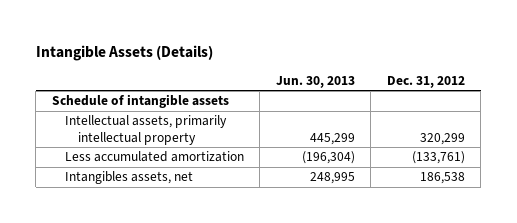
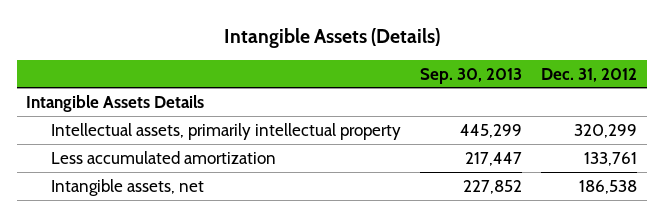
- | Jun. 30, 2013 | Dec. 31, 2012
+ | Sep. 30, 2013 | Dec. 31, 2012
- Schedule of intangible assets
+ Intangible Assets Details
- Less accumulated amortization | (196,304) | (133,761)
- Intangibles assets, net | 248,995 | 186,538
+ Less accumulated amortization | 217,447 | 133,761
+ Intangible assets, net | 227,852 | 186,538

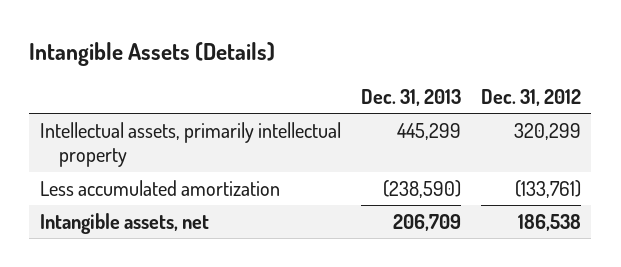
- | Sep. 30, 2013 | Dec. 31, 2012
+ | Dec. 31, 2013 | Dec. 31, 2012
- Intangible Assets Details
- Less accumulated amortization | 217,447 | 133,761
+ Less accumulated amortization | (238,590) | (133,761)

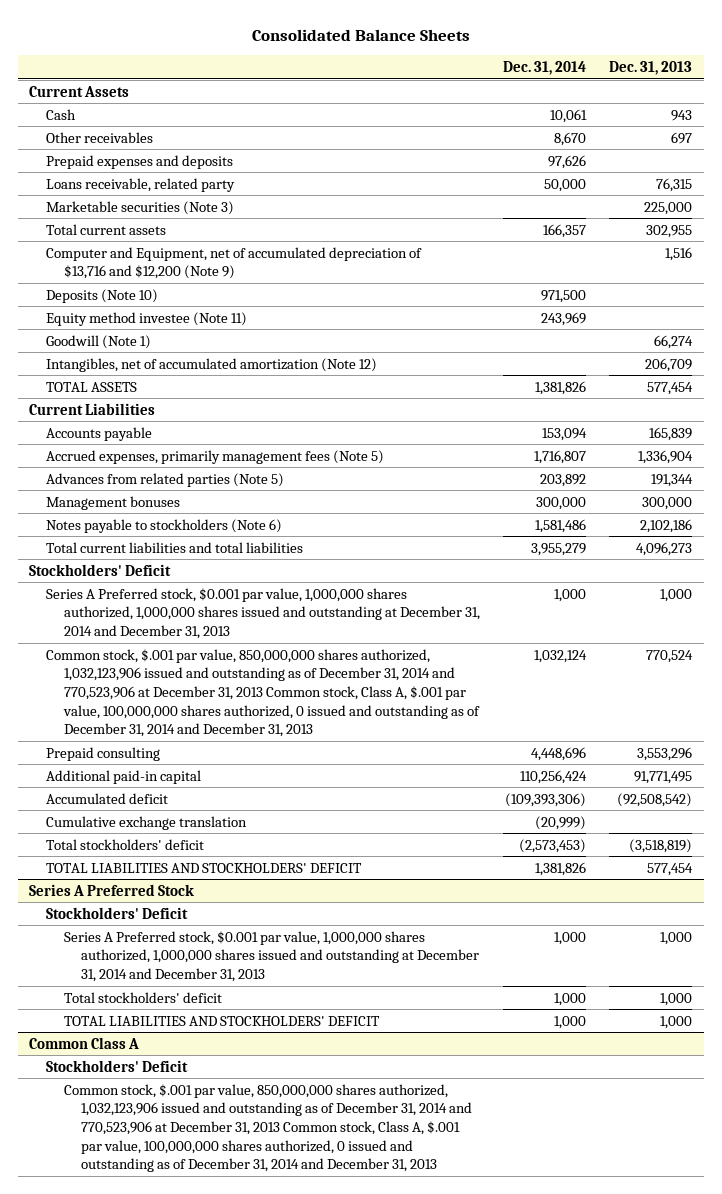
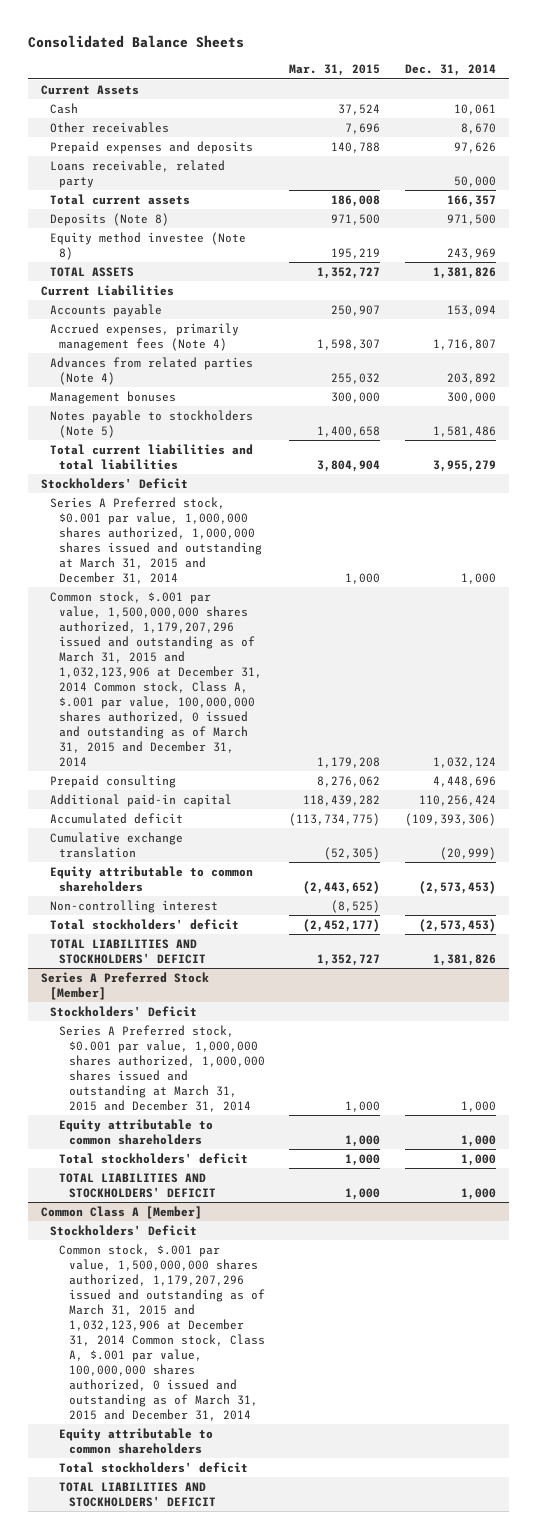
- | Dec. 31, 2014 | Dec. 31, 2013
+ | Mar. 31, 2015 | Dec. 31, 2014
- Marketable securities (Note 3) | | 225,000
- Computer and Equipment, net of accumulated depreciation of $13,716 and $12,200 (Note 9) | | 1,516
- Deposits (Note 10) | 971,500 |
- Equity method investee (Note 11) | 243,969 |
- Goodwill (Note 1) | | 66,274
- Intangibles, net of accumulated amortization (Note 12) | | 206,709
+ Deposits (Note 8) | 971,500 | 971,500
+ Equity method investee (Note 8) | 195,219 | 243,969
- Accrued expenses, primarily management fees (Note 5) | 1,716,807 | 1,336,904
- Advances from related parties (Note 5) | 203,892 | 191,344
+ Accrued expenses, primarily management fees (Note 4) | 1,598,307 | 1,716,807
+ Advances from related parties (Note 4) | 255,032 | 203,892
- Notes payable to stockholders (Note 6) | 1,581,486 | 2,102,186
+ Notes payable to stockholders (Note 5) | 1,400,658 | 1,581,486
- Series A Preferred stock, $0.001 par value, 1,000,000 shares authorized, 1,000,000 shares issued and outstanding at December 31, 2014 and December 31, 2013 | 1,000 | 1,000
- Common stock, $.001 par value, 850,000,000 shares authorized, 1,032,123,906 issued and outstanding as of December 31, 2014 and 770,523,906 at December 31, 2013 Common stock, Class A, $.001 par value, 100,000,000 shares authorized, 0 issued and outstanding as of December 31, 2014 and December 31, 2013 | 1,032,124 | 770,524
+ Series A Preferred stock, $0.001 par value, 1,000,000 shares authorized, 1,000,000 shares issued and outstanding at March 31, 2015 and December 31, 2014 | 1,000 | 1,000
+ Common stock, $.001 par value, 1,500,000,000 shares authorized, 1,179,207,296 issued and outstanding as of March 31, 2015 and 1,032,123,906 at December 31, 2014 Common stock, Class A, $.001 par value, 100,000,000 shares authorized, 0 issued and outstanding as of March 31, 2015 and December 31, 2014 | 1,179,208 | 1,032,124
+ Equity attributable to common shareholders | (2,443,652) | (2,573,453)
+ Non-controlling interest | (8,525) |
- Series A Preferred Stock
+ Series A Preferred Stock [Member]
- Series A Preferred stock, $0.001 par value, 1,000,000 shares authorized, 1,000,000 shares issued and outstanding at December 31, 2014 and December 31, 2013 | 1,000 | 1,000
+ Series A Preferred stock, $0.001 par value, 1,000,000 shares authorized, 1,000,000 shares issued and outstanding at March 31, 2015 and December 31, 2014 | 1,000 | 1,000
+ Equity attributable to common shareholders | 1,000 | 1,000
- Common Class A
+ Common Class A [Member]
- Common stock, $.001 par value, 850,000,000 shares authorized, 1,032,123,906 issued and outstanding as of December 31, 2014 and 770,523,906 at December 31, 2013 Common stock, Class A, $.001 par value, 100,000,000 shares authorized, 0 issued and outstanding as of December 31, 2014 and December 31, 2013
+ Common stock, $.001 par value, 1,500,000,000 shares authorized, 1,179,207,296 issued and outstanding as of March 31, 2015 and 1,032,123,906 at December 31, 2014 Common stock, Class A, $.001 par value, 100,000,000 shares authorized, 0 issued and outstanding as of March 31, 2015 and December 31, 2014
+ Equity attributable to common shareholders
+ Total stockholders' deficit
+ TOTAL LIABILITIES AND STOCKHOLDERS' DEFICIT

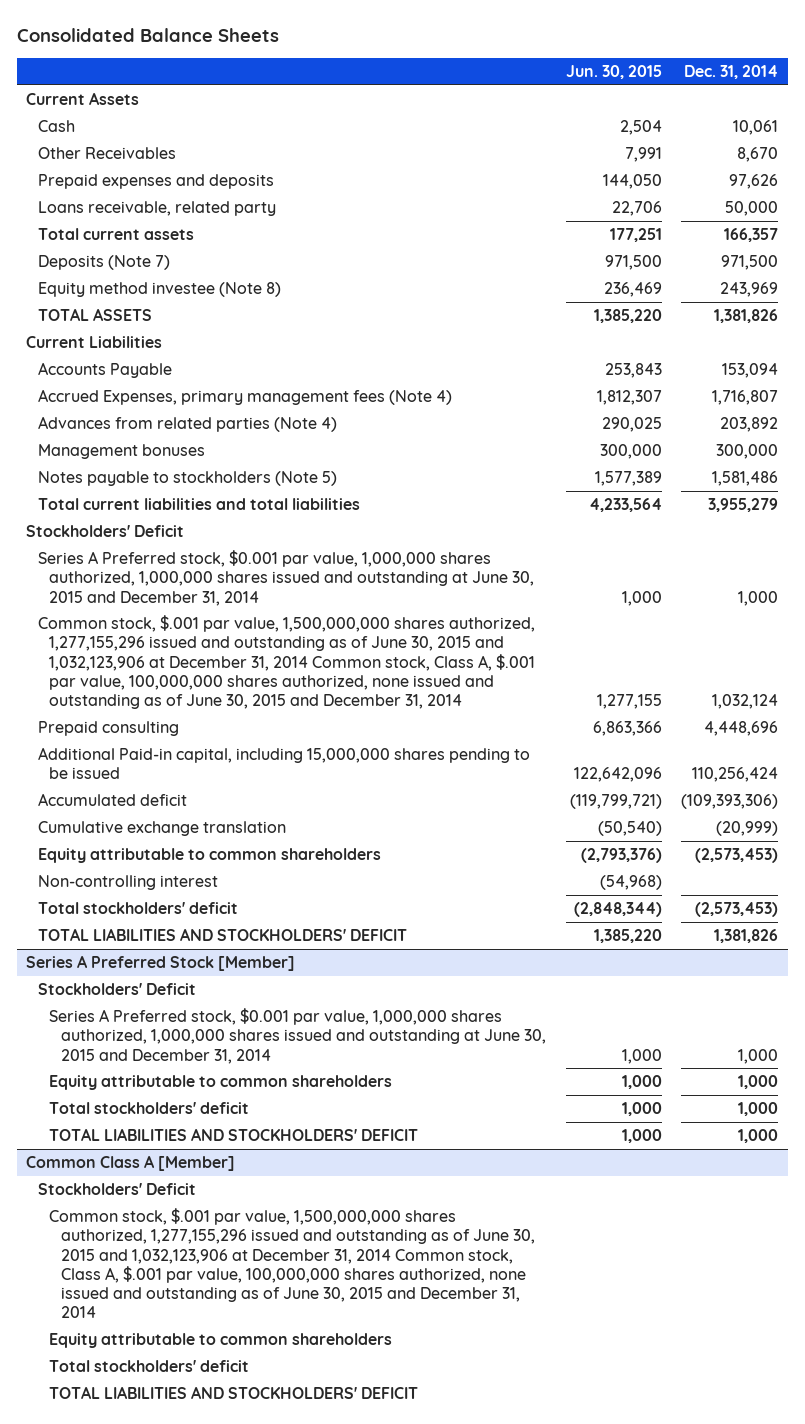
- | Mar. 31, 2015 | Dec. 31, 2014
+ | Jun. 30, 2015 | Dec. 31, 2014
- Other receivables | 7,696 | 8,670
+ Other Receivables | 7,991 | 8,670
- Deposits (Note 8) | 971,500 | 971,500
+ Deposits (Note 7) | 971,500 | 971,500
- Accounts payable | 250,907 | 153,094
- Accrued expenses, primarily management fees (Note 4) | 1,598,307 | 1,716,807
+ Accounts Payable | 253,843 | 153,094
+ Accrued Expenses, primary management fees (Note 4) | 1,812,307 | 1,716,807
- Series A Preferred stock, $0.001 par value, 1,000,000 shares authorized, 1,000,000 shares issued and outstanding at March 31, 2015 and December 31, 2014 | 1,000 | 1,000
- Common stock, $.001 par value, 1,500,000,000 shares authorized, 1,179,207,296 issued and outstanding as of March 31, 2015 and 1,032,123,906 at December 31, 2014 Common stock, Class A, $.001 par value, 100,000,000 shares authorized, 0 issued and outstanding as of March 31, 2015 and December 31, 2014 | 1,179,208 | 1,032,124
+ Series A Preferred stock, $0.001 par value, 1,000,000 shares authorized, 1,000,000 shares issued and outstanding at June 30, 2015 and December 31, 2014 | 1,000 | 1,000
+ Common stock, $.001 par value, 1,500,000,000 shares authorized, 1,277,155,296 issued and outstanding as of June 30, 2015 and 1,032,123,906 at December 31, 2014 Common stock, Class A, $.001 par value, 100,000,000 shares authorized, none issued and outstanding as of June 30, 2015 and December 31, 2014 | 1,277,155 | 1,032,124
- Additional paid-in capital | 118,439,282 | 110,256,424
+ Additional Paid-in capital, including 15,000,000 shares pending to be issued | 122,642,096 | 110,256,424
@ Series A Preferred Stock [Member]
- Series A Preferred stock, $0.001 par value, 1,000,000 shares authorized, 1,000,000 shares issued and outstanding at March 31, 2015 and December 31, 2014 | 1,000 | 1,000
+ Series A Preferred stock, $0.001 par value, 1,000,000 shares authorized, 1,000,000 shares issued and outstanding at June 30, 2015 and December 31, 2014 | 1,000 | 1,000
@ Common Class A [Member]
- Common stock, $.001 par value, 1,500,000,000 shares authorized, 1,179,207,296 issued and outstanding as of March 31, 2015 and 1,032,123,906 at December 31, 2014 Common stock, Class A, $.001 par value, 100,000,000 shares authorized, 0 issued and outstanding as of March 31, 2015 and December 31, 2014
+ Common stock, $.001 par value, 1,500,000,000 shares authorized, 1,277,155,296 issued and outstanding as of June 30, 2015 and 1,032,123,906 at December 31, 2014 Common stock, Class A, $.001 par value, 100,000,000 shares authorized, none issued and outstanding as of June 30, 2015 and December 31, 2014

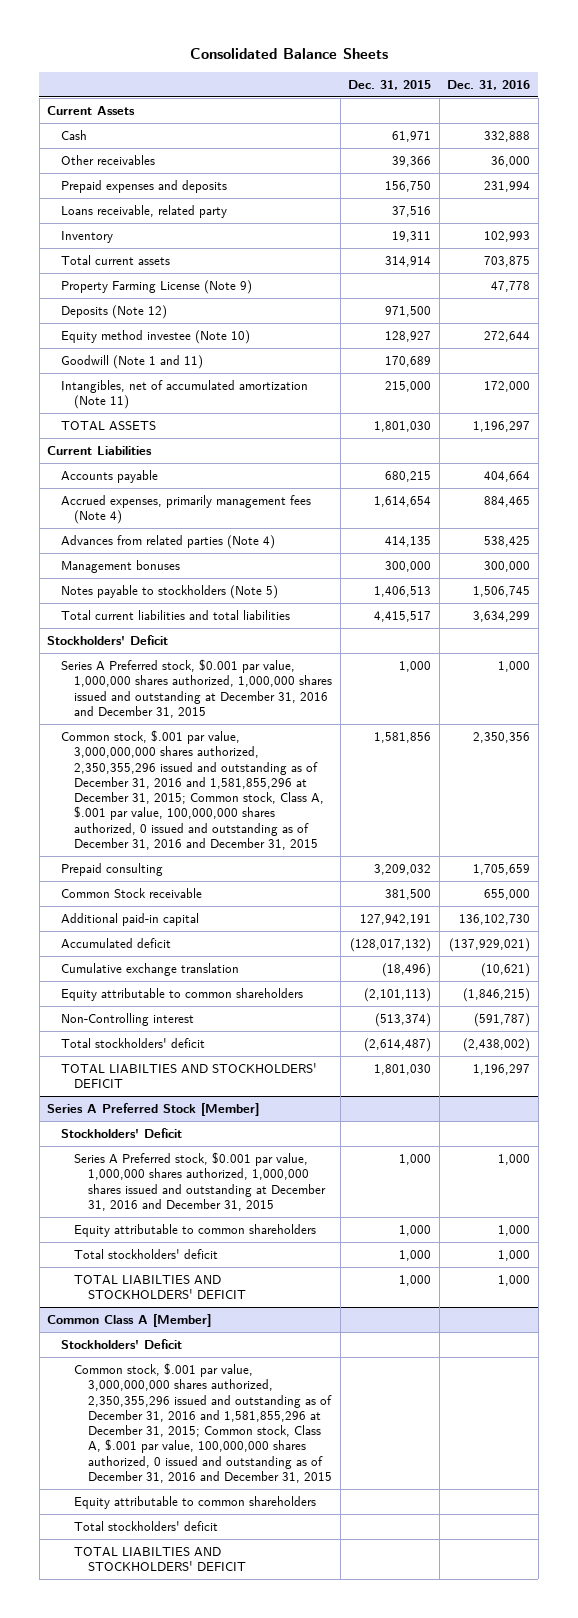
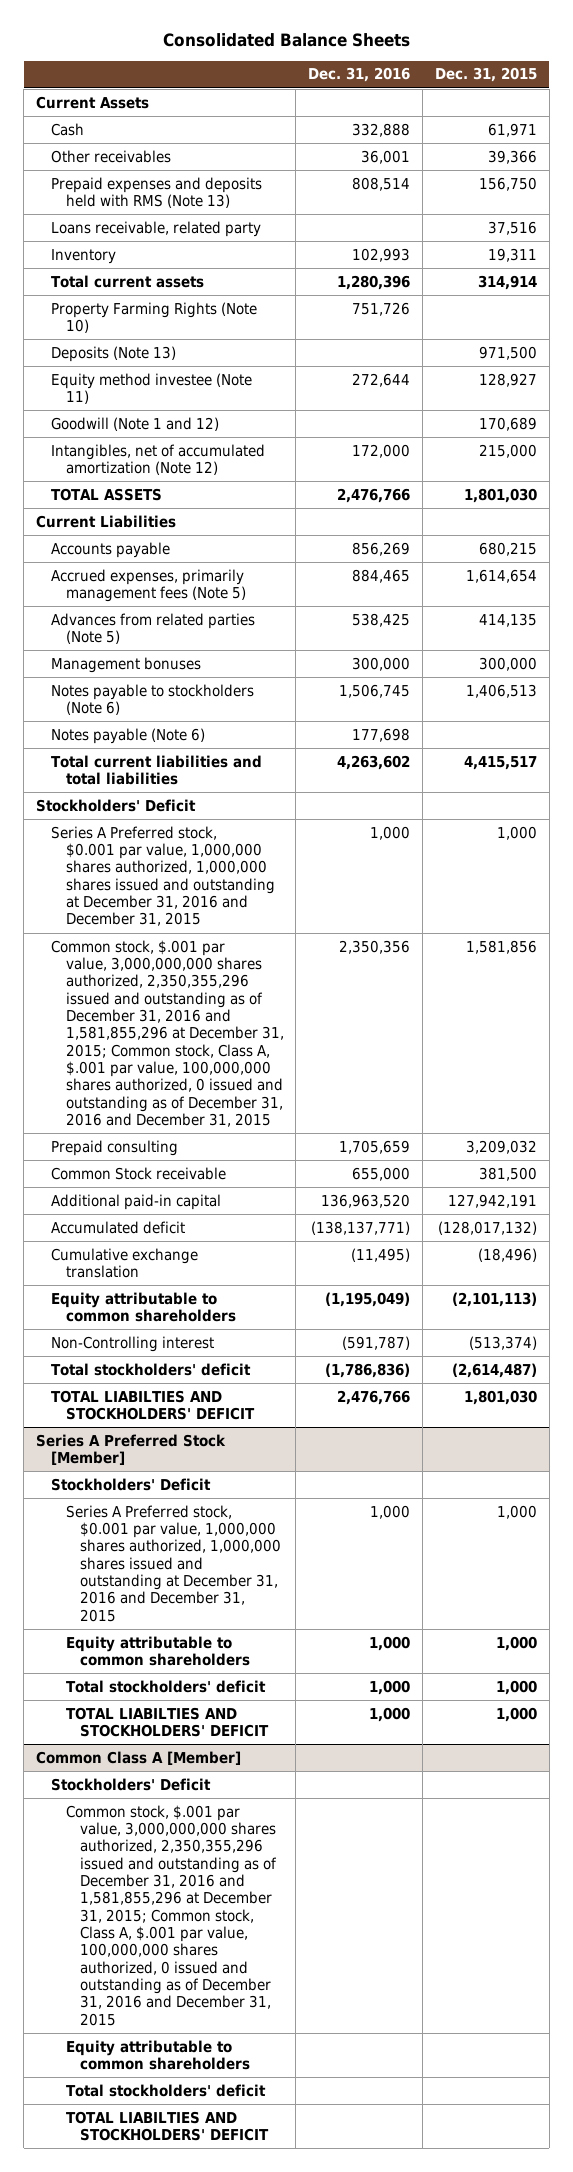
- | Dec. 31, 2015 | Dec. 31, 2016
+ | Dec. 31, 2016 | Dec. 31, 2015
- Other receivables | 39,366 | 36,000
- Prepaid expenses and deposits | 156,750 | 231,994
+ Other receivables | 36,001 | 39,366
+ Prepaid expenses and deposits held with RMS (Note 13) | 808,514 | 156,750
- Total current assets | 314,914 | 703,875
- Property Farming License (Note 9) | | 47,778
- Deposits (Note 12) | 971,500 |
- Equity method investee (Note 10) | 128,927 | 272,644
- Goodwill (Note 1 and 11) | 170,689 |
- Intangibles, net of accumulated amortization (Note 11) | 215,000 | 172,000
- TOTAL ASSETS | 1,801,030 | 1,196,297
+ Total current assets | 1,280,396 | 314,914
+ Property Farming Rights (Note 10) | 751,726 |
+ Deposits (Note 13) | | 971,500
+ Equity method investee (Note 11) | 272,644 | 128,927
+ Goodwill (Note 1 and 12) | | 170,689
+ Intangibles, net of accumulated amortization (Note 12) | 172,000 | 215,000
+ TOTAL ASSETS | 2,476,766 | 1,801,030
- Accounts payable | 680,215 | 404,664
- Accrued expenses, primarily management fees (Note 4) | 1,614,654 | 884,465
- Advances from related parties (Note 4) | 414,135 | 538,425
+ Accounts payable | 856,269 | 680,215
+ Accrued expenses, primarily management fees (Note 5) | 884,465 | 1,614,654
+ Advances from related parties (Note 5) | 538,425 | 414,135
- Notes payable to stockholders (Note 5) | 1,406,513 | 1,506,745
- Total current liabilities and total liabilities | 4,415,517 | 3,634,299
+ Notes payable to stockholders (Note 6) | 1,506,745 | 1,406,513
+ Notes payable (Note 6) | 177,698 |
+ Total current liabilities and total liabilities | 4,263,602 | 4,415,517
- Additional paid-in capital | 127,942,191 | 136,102,730
- Accumulated deficit | (128,017,132) | (137,929,021)
- Cumulative exchange translation | (18,496) | (10,621)
- Equity attributable to common shareholders | (2,101,113) | (1,846,215)
+ Additional paid-in capital | 136,963,520 | 127,942,191
+ Accumulated deficit | (138,137,771) | (128,017,132)
+ Cumulative exchange translation | (11,495) | (18,496)
+ Equity attributable to common shareholders | (1,195,049) | (2,101,113)
- Total stockholders' deficit | (2,614,487) | (2,438,002)
- TOTAL LIABILTIES AND STOCKHOLDERS' DEFICIT | 1,801,030 | 1,196,297
+ Total stockholders' deficit | (1,786,836) | (2,614,487)
+ TOTAL LIABILTIES AND STOCKHOLDERS' DEFICIT | 2,476,766 | 1,801,030

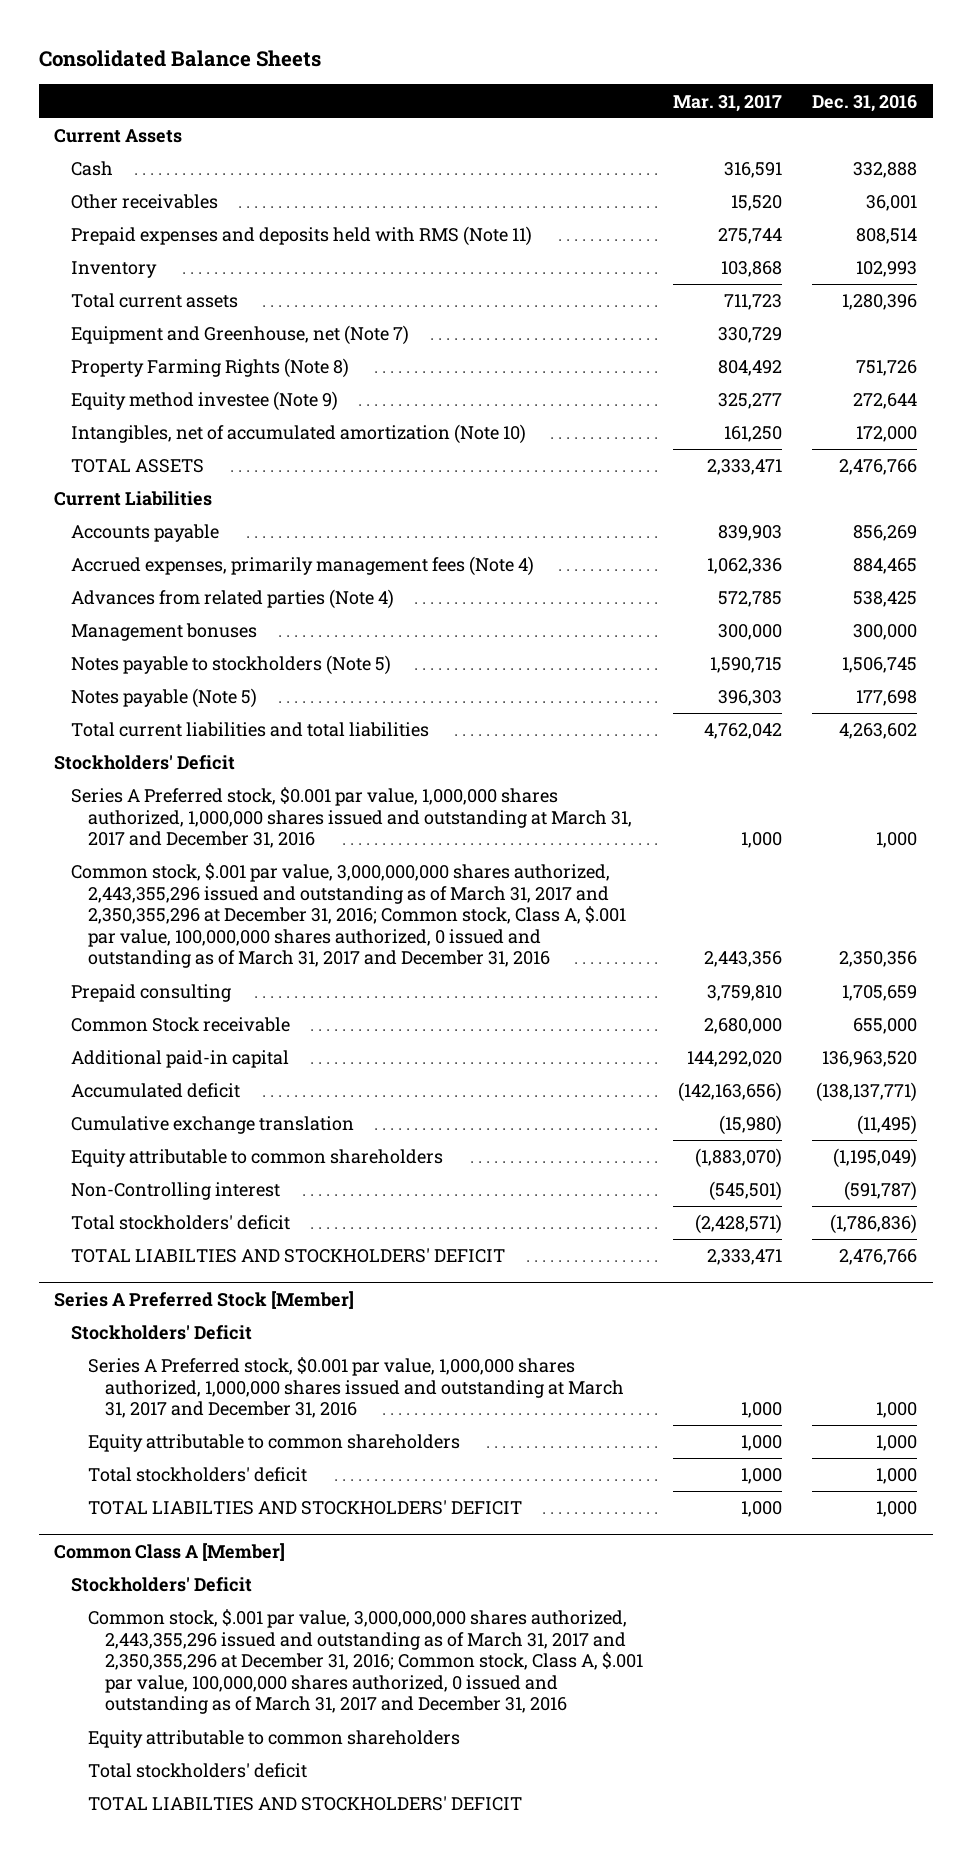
- | Dec. 31, 2016 | Dec. 31, 2015
+ | Mar. 31, 2017 | Dec. 31, 2016
- Prepaid expenses and deposits held with RMS (Note 13) | 808,514 | 156,750
- Loans receivable, related party | | 37,516
+ Prepaid expenses and deposits held with RMS (Note 11) | 275,744 | 808,514
- Property Farming Rights (Note 10) | 751,726 |
- Deposits (Note 13) | | 971,500
- Equity method investee (Note 11) | 272,644 | 128,927
- Goodwill (Note 1 and 12) | | 170,689
- Intangibles, net of accumulated amortization (Note 12) | 172,000 | 215,000
+ Equipment and Greenhouse, net (Note 7) | 330,729 |
+ Property Farming Rights (Note 8) | 804,492 | 751,726
+ Equity method investee (Note 9) | 325,277 | 272,644
+ Intangibles, net of accumulated amortization (Note 10) | 161,250 | 172,000
- Accrued expenses, primarily management fees (Note 5) | 884,465 | 1,614,654
- Advances from related parties (Note 5) | 538,425 | 414,135
+ Accrued expenses, primarily management fees (Note 4) | 1,062,336 | 884,465
+ Advances from related parties (Note 4) | 572,785 | 538,425
- Notes payable to stockholders (Note 6) | 1,506,745 | 1,406,513
- Notes payable (Note 6) | 177,698 |
+ Notes payable to stockholders (Note 5) | 1,590,715 | 1,506,745
+ Notes payable (Note 5) | 396,303 | 177,698
- Series A Preferred stock, $0.001 par value, 1,000,000 shares authorized, 1,000,000 shares issued and outstanding at December 31, 2016 and December 31, 2015 | 1,000 | 1,000
- Common stock, $.001 par value, 3,000,000,000 shares authorized, 2,350,355,296 issued and outstanding as of December 31, 2016 and 1,581,855,296 at December 31, 2015; Common stock, Class A, $.001 par value, 100,000,000 shares authorized, 0 issued and outstanding as of December 31, 2016 and December 31, 2015 | 2,350,356 | 1,581,856
+ Series A Preferred stock, $0.001 par value, 1,000,000 shares authorized, 1,000,000 shares issued and outstanding at March 31, 2017 and December 31, 2016 | 1,000 | 1,000
+ Common stock, $.001 par value, 3,000,000,000 shares authorized, 2,443,355,296 issued and outstanding as of March 31, 2017 and 2,350,355,296 at December 31, 2016; Common stock, Class A, $.001 par value, 100,000,000 shares authorized, 0 issued and outstanding as of March 31, 2017 and December 31, 2016 | 2,443,356 | 2,350,356
@ Series A Preferred Stock [Member]
- Series A Preferred stock, $0.001 par value, 1,000,000 shares authorized, 1,000,000 shares issued and outstanding at December 31, 2016 and December 31, 2015 | 1,000 | 1,000
+ Series A Preferred stock, $0.001 par value, 1,000,000 shares authorized, 1,000,000 shares issued and outstanding at March 31, 2017 and December 31, 2016 | 1,000 | 1,000
@ Common Class A [Member]
- Common stock, $.001 par value, 3,000,000,000 shares authorized, 2,350,355,296 issued and outstanding as of December 31, 2016 and 1,581,855,296 at December 31, 2015; Common stock, Class A, $.001 par value, 100,000,000 shares authorized, 0 issued and outstanding as of December 31, 2016 and December 31, 2015
+ Common stock, $.001 par value, 3,000,000,000 shares authorized, 2,443,355,296 issued and outstanding as of March 31, 2017 and 2,350,355,296 at December 31, 2016; Common stock, Class A, $.001 par value, 100,000,000 shares authorized, 0 issued and outstanding as of March 31, 2017 and December 31, 2016

